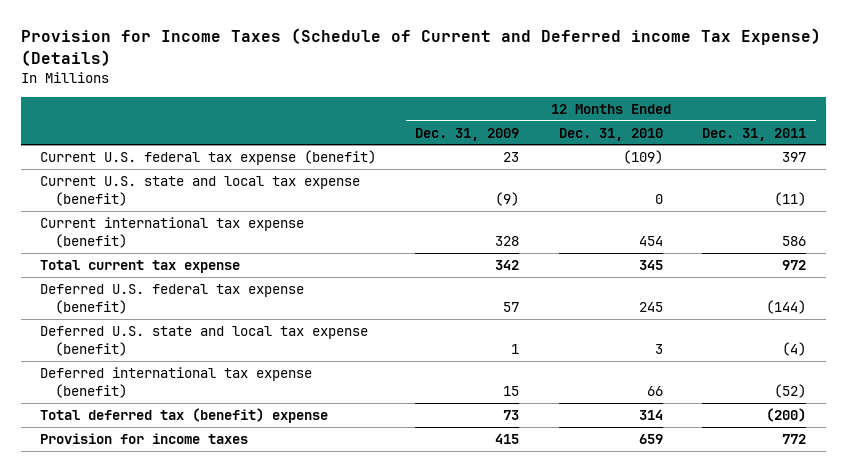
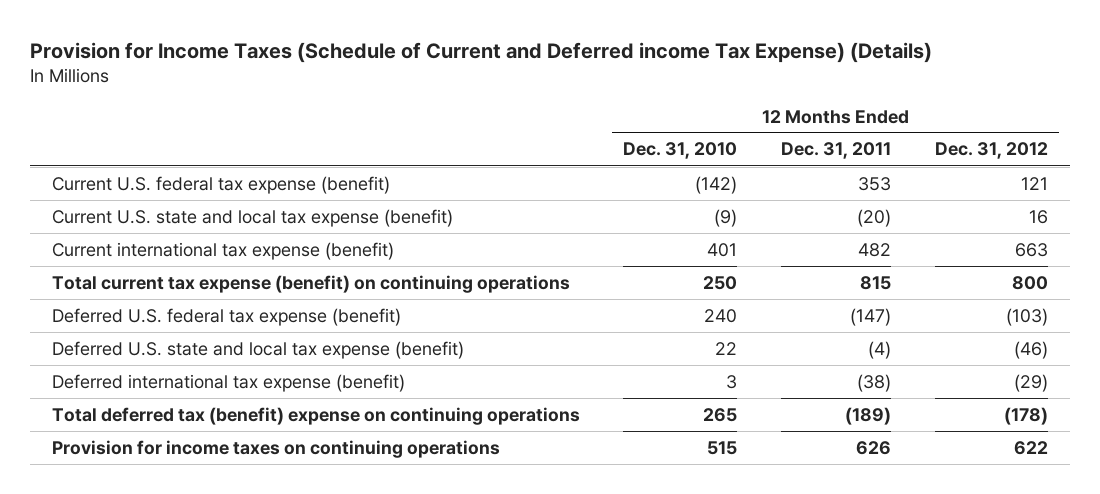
- | 12 Months Ended Dec. 31, 2009 | 12 Months Ended Dec. 31, 2010 | 12 Months Ended Dec. 31, 2011
+ | 12 Months Ended Dec. 31, 2010 | 12 Months Ended Dec. 31, 2011 | 12 Months Ended Dec. 31, 2012
- Current U.S. federal tax expense (benefit) | 23 | (109) | 397
- Current U.S. state and local tax expense (benefit) | (9) | 0 | (11)
- Current international tax expense (benefit) | 328 | 454 | 586
- Total current tax expense | 342 | 345 | 972
- Deferred U.S. federal tax expense (benefit) | 57 | 245 | (144)
- Deferred U.S. state and local tax expense (benefit) | 1 | 3 | (4)
- Deferred international tax expense (benefit) | 15 | 66 | (52)
- Total deferred tax (benefit) expense | 73 | 314 | (200)
- Provision for income taxes | 415 | 659 | 772
+ Current U.S. federal tax expense (benefit) | (142) | 353 | 121
+ Current U.S. state and local tax expense (benefit) | (9) | (20) | 16
+ Current international tax expense (benefit) | 401 | 482 | 663
+ Total current tax expense (benefit) on continuing operations | 250 | 815 | 800
+ Deferred U.S. federal tax expense (benefit) | 240 | (147) | (103)
+ Deferred U.S. state and local tax expense (benefit) | 22 | (4) | (46)
+ Deferred international tax expense (benefit) | 3 | (38) | (29)
+ Total deferred tax (benefit) expense on continuing operations | 265 | (189) | (178)
+ Provision for income taxes on continuing operations | 515 | 626 | 622

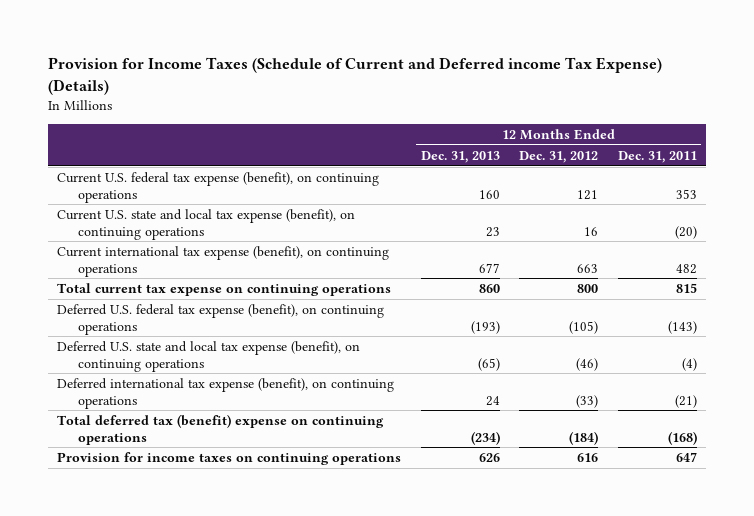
- | 12 Months Ended Dec. 31, 2010 | 12 Months Ended Dec. 31, 2011 | 12 Months Ended Dec. 31, 2012
+ | 12 Months Ended Dec. 31, 2013 | 12 Months Ended Dec. 31, 2012 | 12 Months Ended Dec. 31, 2011
- Current U.S. federal tax expense (benefit) | (142) | 353 | 121
- Current U.S. state and local tax expense (benefit) | (9) | (20) | 16
- Current international tax expense (benefit) | 401 | 482 | 663
- Total current tax expense (benefit) on continuing operations | 250 | 815 | 800
- Deferred U.S. federal tax expense (benefit) | 240 | (147) | (103)
- Deferred U.S. state and local tax expense (benefit) | 22 | (4) | (46)
- Deferred international tax expense (benefit) | 3 | (38) | (29)
- Total deferred tax (benefit) expense on continuing operations | 265 | (189) | (178)
- Provision for income taxes on continuing operations | 515 | 626 | 622
+ Current U.S. federal tax expense (benefit), on continuing operations | 160 | 121 | 353
+ Current U.S. state and local tax expense (benefit), on continuing operations | 23 | 16 | (20)
+ Current international tax expense (benefit), on continuing operations | 677 | 663 | 482
+ Total current tax expense on continuing operations | 860 | 800 | 815
+ Deferred U.S. federal tax expense (benefit), on continuing operations | (193) | (105) | (143)
+ Deferred U.S. state and local tax expense (benefit), on continuing operations | (65) | (46) | (4)
+ Deferred international tax expense (benefit), on continuing operations | 24 | (33) | (21)
+ Total deferred tax (benefit) expense on continuing operations | (234) | (184) | (168)
+ Provision for income taxes on continuing operations | 626 | 616 | 647

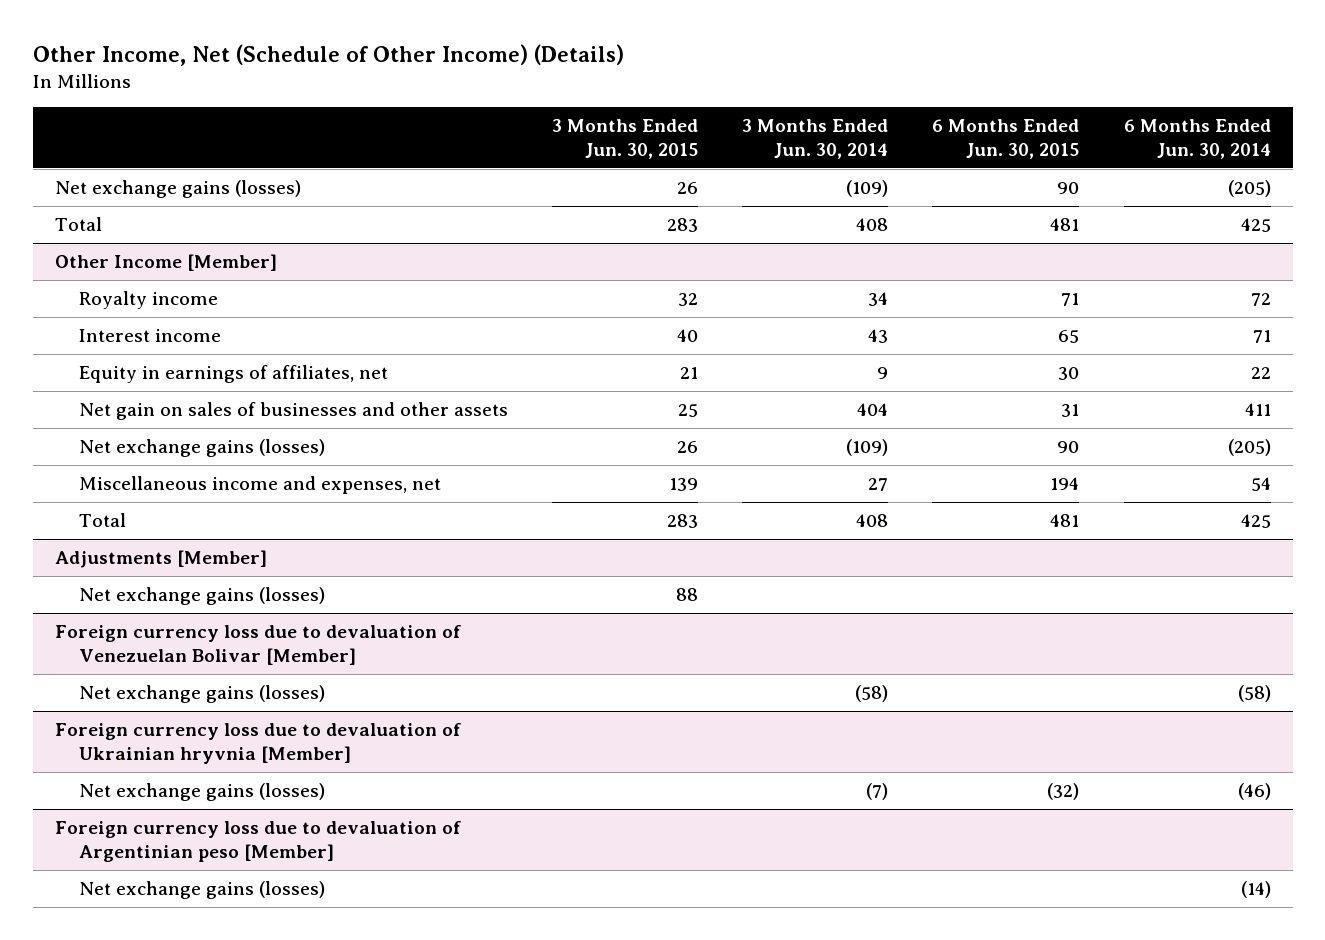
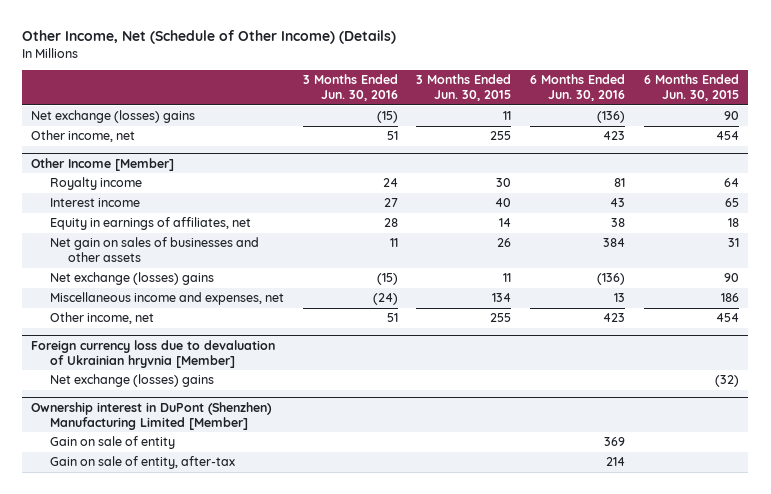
- | 3 Months Ended Jun. 30, 2015 | 3 Months Ended Jun. 30, 2014 | 6 Months Ended Jun. 30, 2015 | 6 Months Ended Jun. 30, 2014
+ | 3 Months Ended Jun. 30, 2016 | 3 Months Ended Jun. 30, 2015 | 6 Months Ended Jun. 30, 2016 | 6 Months Ended Jun. 30, 2015
- Net exchange gains (losses) | 26 | (109) | 90 | (205)
- Total | 283 | 408 | 481 | 425
+ Net exchange (losses) gains | (15) | 11 | (136) | 90
+ Other income, net | 51 | 255 | 423 | 454
@ Other Income [Member]
- Royalty income | 32 | 34 | 71 | 72
+ Royalty income | 24 | 30 | 81 | 64
- Equity in earnings of affiliates, net | 21 | 9 | 30 | 22
- Net gain on sales of businesses and other assets | 25 | 404 | 31 | 411
- Net exchange gains (losses) | 26 | (109) | 90 | (205)
- Miscellaneous income and expenses, net | 139 | 27 | 194 | 54
- Total | 283 | 408 | 481 | 425
- Adjustments [Member]
- Net exchange gains (losses) | 88 | | |
- Foreign currency loss due to devaluation of Venezuelan Bolivar [Member]
- Net exchange gains (losses) | | (58) | | (58)
@ Other Income [Member]
+ Equity in earnings of affiliates, net | 28 | 14 | 38 | 18
+ Net gain on sales of businesses and other assets | 11 | 26 | 384 | 31
+ Net exchange (losses) gains | (15) | 11 | (136) | 90
+ Miscellaneous income and expenses, net | (24) | 134 | 13 | 186
+ Other income, net | 51 | 255 | 423 | 454
@ Foreign currency loss due to devaluation of Ukrainian hryvnia [Member]
- Net exchange gains (losses) | | (7) | (32) | (46)
- Foreign currency loss due to devaluation of Argentinian peso [Member]
- Net exchange gains (losses) | | | | (14)
@ Foreign currency loss due to devaluation of Ukrainian hryvnia [Member]
+ Net exchange (losses) gains | | | | (32)
+ Ownership interest in DuPont (Shenzhen) Manufacturing Limited [Member]
+ Gain on sale of entity | | | 369 |
+ Gain on sale of entity, after-tax | | | 214 |

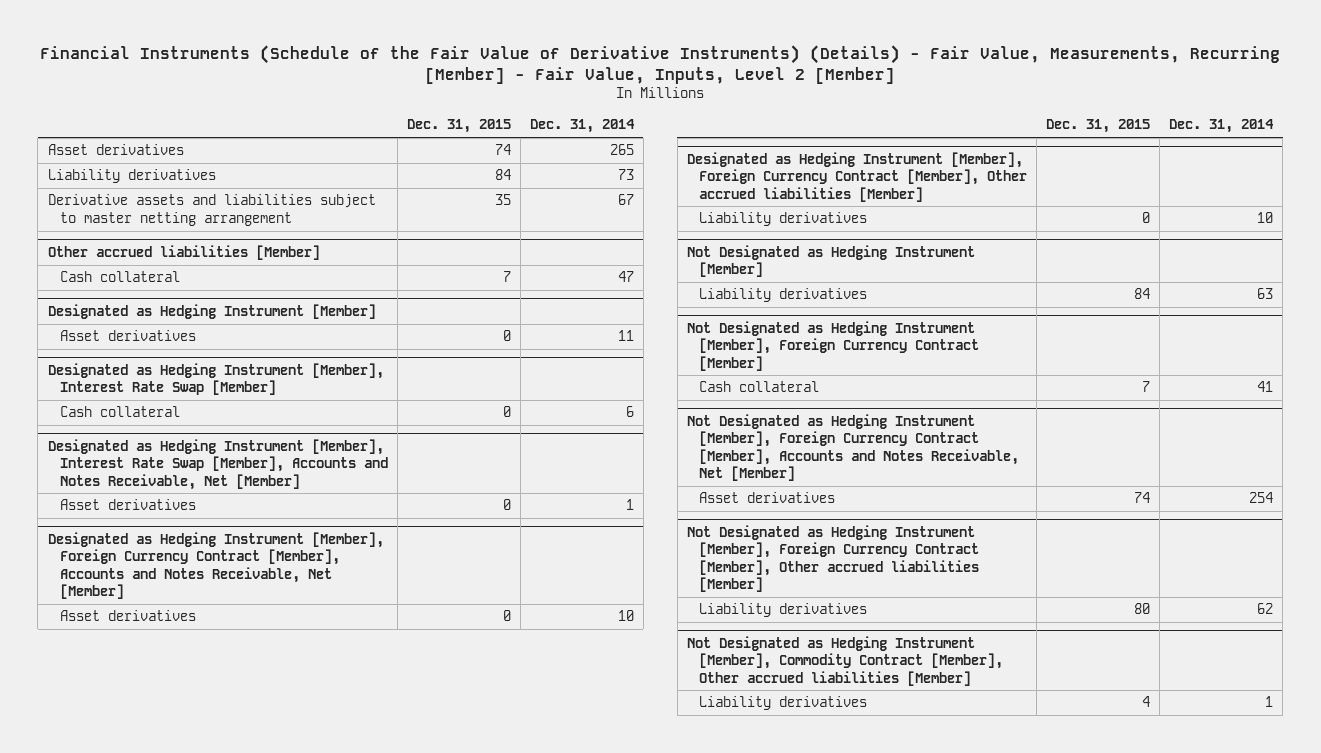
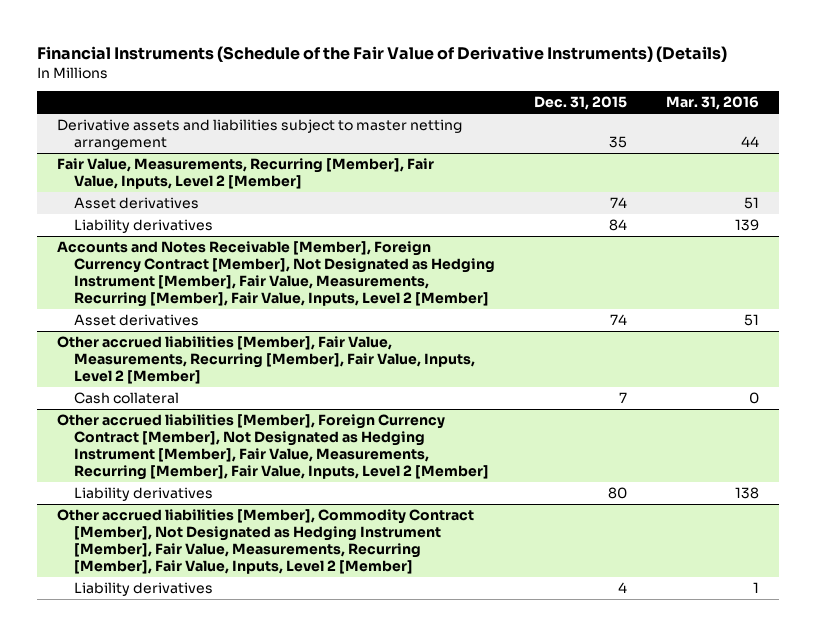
- Financial Instruments (Schedule of the Fair Value of Derivative Instruments) (Details) - Fair Value, Measurements, Recurring [Member] - Fair Value, Inputs, Level 2 [Member]
+ Financial Instruments (Schedule of the Fair Value of Derivative Instruments) (Details)
- | Dec. 31, 2015 | Dec. 31, 2014
+ | Dec. 31, 2015 | Mar. 31, 2016
- Asset derivatives | 74 | 265
- Liability derivatives | 84 | 73
- Other accrued liabilities [Member]
- Cash collateral | 7 | 47
- Designated as Hedging Instrument [Member]
- Asset derivatives | 0 | 11
- Designated as Hedging Instrument [Member], Interest Rate Swap [Member]
- Cash collateral | 0 | 6
- Designated as Hedging Instrument [Member], Interest Rate Swap [Member], Accounts and Notes Receivable, Net [Member]
- Asset derivatives | 0 | 1
- Designated as Hedging Instrument [Member], Foreign Currency Contract [Member], Accounts and Notes Receivable, Net [Member]
- Asset derivatives | 0 | 10
- Designated as Hedging Instrument [Member], Foreign Currency Contract [Member], Other accrued liabilities [Member]
- Liability derivatives | 0 | 10
- Not Designated as Hedging Instrument [Member]
+ Fair Value, Measurements, Recurring [Member], Fair Value, Inputs, Level 2 [Member]
+ Asset derivatives | 74 | 51
- Not Designated as Hedging Instrument [Member], Foreign Currency Contract [Member]
- Cash collateral | 7 | 41
- Not Designated as Hedging Instrument [Member], Foreign Currency Contract [Member], Accounts and Notes Receivable, Net [Member]
+ Accounts and Notes Receivable [Member], Foreign Currency Contract [Member], Not Designated as Hedging Instrument [Member], Fair Value, Measurements, Recurring [Member], Fair Value, Inputs, Level 2 [Member]
- Not Designated as Hedging Instrument [Member], Foreign Currency Contract [Member], Other accrued liabilities [Member]
+ Other accrued liabilities [Member], Fair Value, Measurements, Recurring [Member], Fair Value, Inputs, Level 2 [Member]
+ Cash collateral | 7 | 0
+ Other accrued liabilities [Member], Foreign Currency Contract [Member], Not Designated as Hedging Instrument [Member], Fair Value, Measurements, Recurring [Member], Fair Value, Inputs, Level 2 [Member]
- Not Designated as Hedging Instrument [Member], Commodity Contract [Member], Other accrued liabilities [Member]
+ Other accrued liabilities [Member], Commodity Contract [Member], Not Designated as Hedging Instrument [Member], Fair Value, Measurements, Recurring [Member], Fair Value, Inputs, Level 2 [Member]

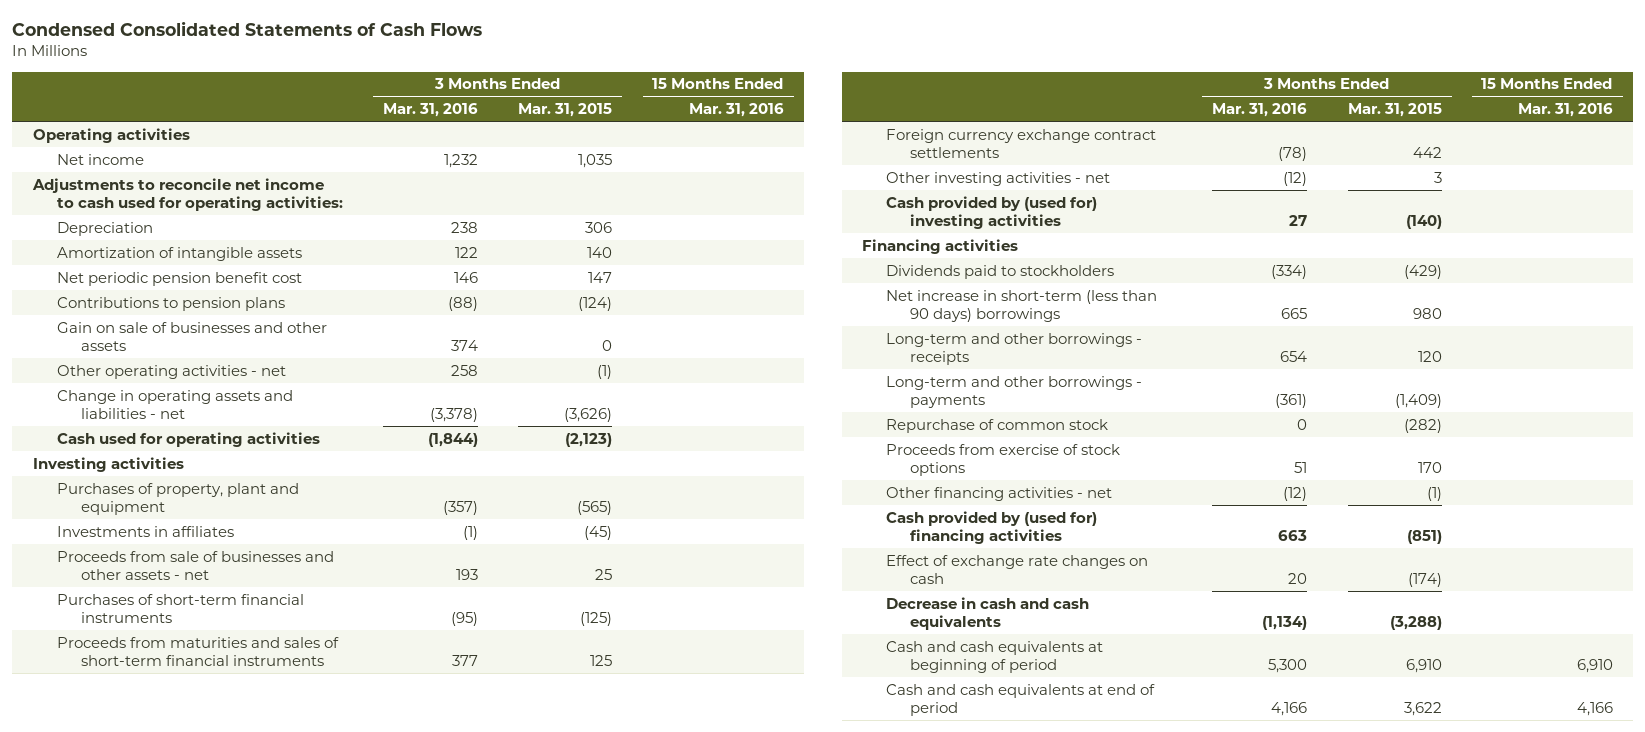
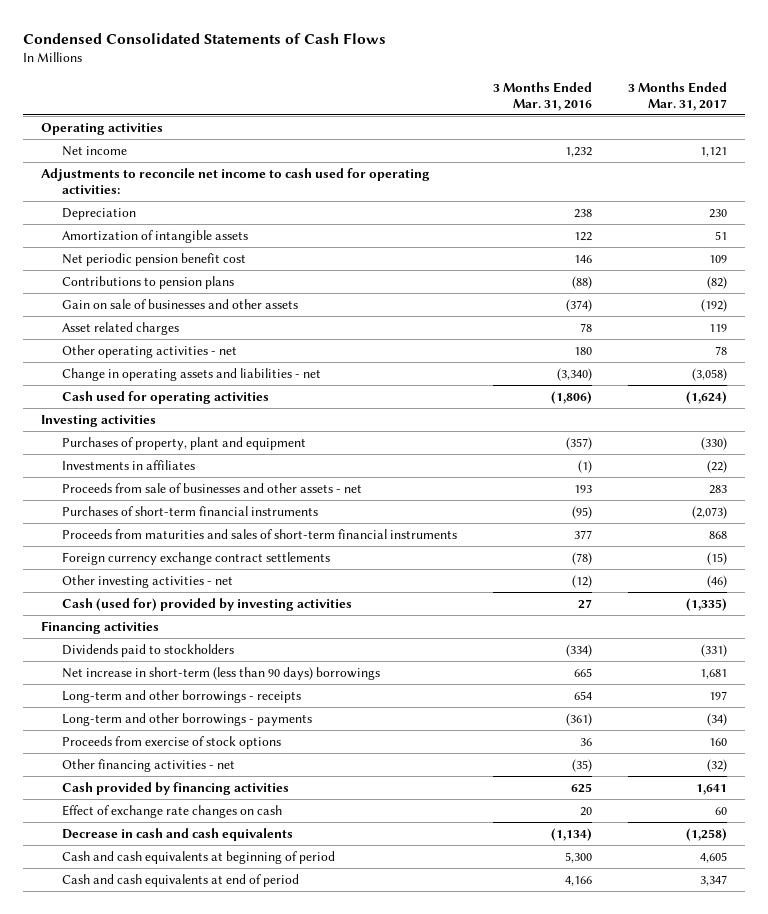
- | 3 Months Ended Mar. 31, 2016 | 3 Months Ended Mar. 31, 2015 | 15 Months Ended Mar. 31, 2016
+ | 3 Months Ended Mar. 31, 2016 | 3 Months Ended Mar. 31, 2017
- Gain on sale of businesses and other assets | 374 | 0 |
- Other operating activities - net | 258 | (1) |
- Change in operating assets and liabilities - net | (3,378) | (3,626) |
- Cash used for operating activities | (1,844) | (2,123) |
+ Gain on sale of businesses and other assets | (374) | (192)
+ Asset related charges | 78 | 119
+ Other operating activities - net | 180 | 78
+ Change in operating assets and liabilities - net | (3,340) | (3,058)
+ Cash used for operating activities | (1,806) | (1,624)
- Cash provided by (used for) investing activities | 27 | (140) |
+ Cash (used for) provided by investing activities | 27 | (1,335)
- Repurchase of common stock | 0 | (282) |
- Proceeds from exercise of stock options | 51 | 170 |
- Other financing activities - net | (12) | (1) |
- Cash provided by (used for) financing activities | 663 | (851) |
+ Proceeds from exercise of stock options | 36 | 160
+ Other financing activities - net | (35) | (32)
+ Cash provided by financing activities | 625 | 1,641

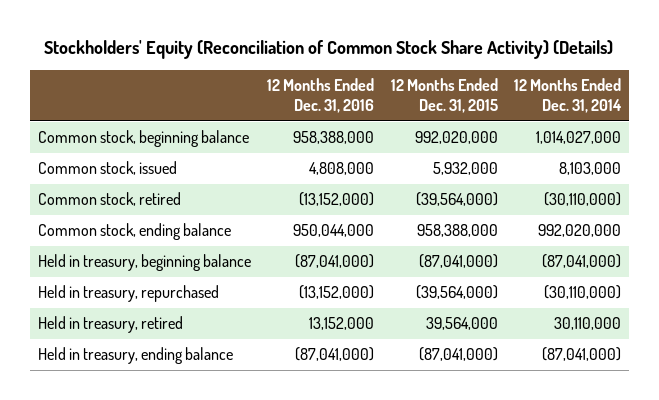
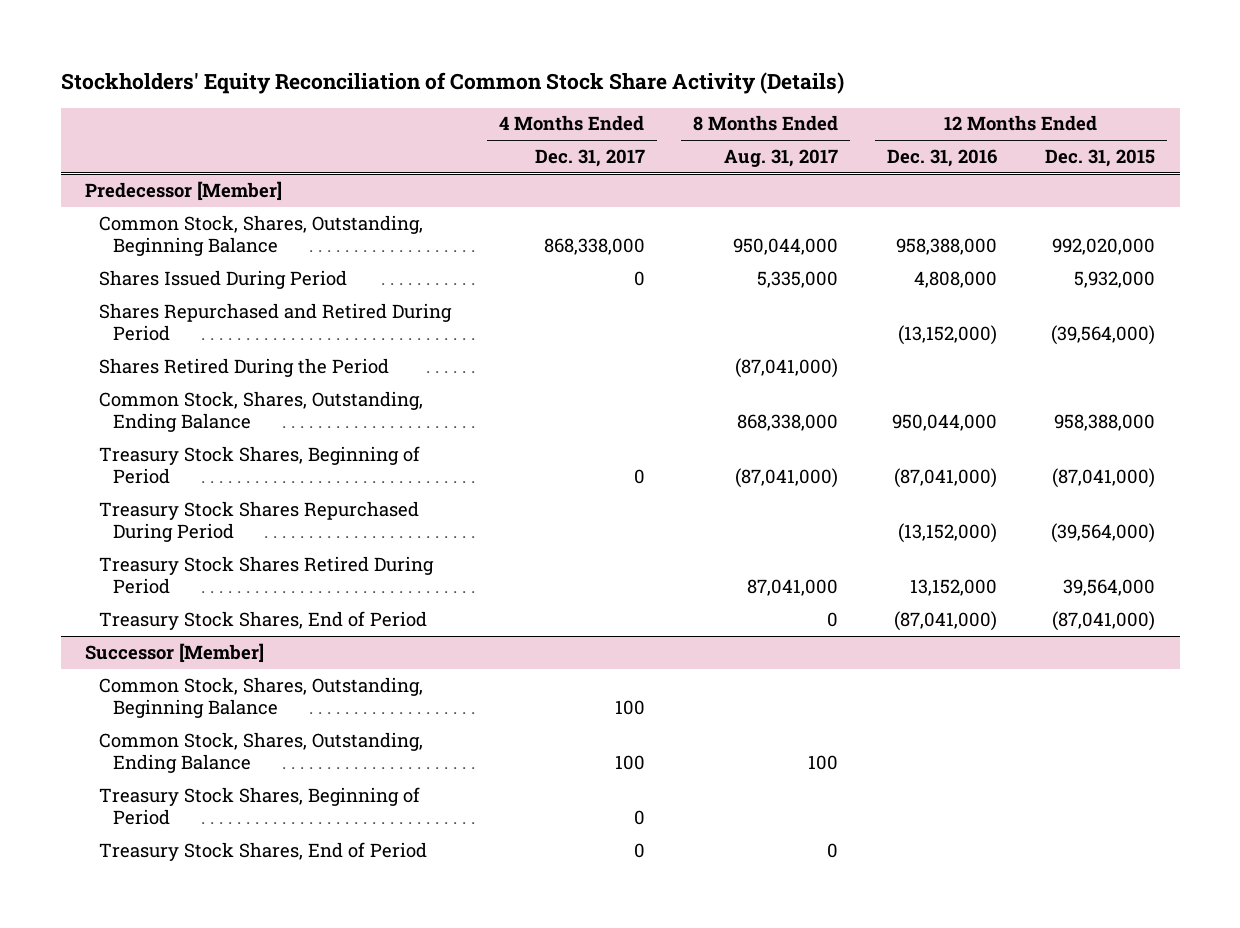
- Stockholders' Equity (Reconciliation of Common Stock Share Activity) (Details)
+ Stockholders' Equity Reconciliation of Common Stock Share Activity (Details)
- | 12 Months Ended Dec. 31, 2016 | 12 Months Ended Dec. 31, 2015 | 12 Months Ended Dec. 31, 2014
+ | 4 Months Ended Dec. 31, 2017 | 8 Months Ended Aug. 31, 2017 | 12 Months Ended Dec. 31, 2016 | 12 Months Ended Dec. 31, 2015
- Common stock, beginning balance | 958,388,000 | 992,020,000 | 1,014,027,000
- Common stock, issued | 4,808,000 | 5,932,000 | 8,103,000
- Common stock, retired | (13,152,000) | (39,564,000) | (30,110,000)
- Common stock, ending balance | 950,044,000 | 958,388,000 | 992,020,000
- Held in treasury, beginning balance | (87,041,000) | (87,041,000) | (87,041,000)
- Held in treasury, repurchased | (13,152,000) | (39,564,000) | (30,110,000)
- Held in treasury, retired | 13,152,000 | 39,564,000 | 30,110,000
- Held in treasury, ending balance | (87,041,000) | (87,041,000) | (87,041,000)
+ Predecessor [Member]
+ Common Stock, Shares, Outstanding, Beginning Balance | 868,338,000 | 950,044,000 | 958,388,000 | 992,020,000
+ Shares Issued During Period | 0 | 5,335,000 | 4,808,000 | 5,932,000
+ Shares Repurchased and Retired During Period | | | (13,152,000) | (39,564,000)
+ Shares Retired During the Period | | (87,041,000) | |
+ Common Stock, Shares, Outstanding, Ending Balance | | 868,338,000 | 950,044,000 | 958,388,000
+ Treasury Stock Shares, Beginning of Period | 0 | (87,041,000) | (87,041,000) | (87,041,000)
+ Treasury Stock Shares Repurchased During Period | | | (13,152,000) | (39,564,000)
+ Treasury Stock Shares Retired During Period | | 87,041,000 | 13,152,000 | 39,564,000
+ Treasury Stock Shares, End of Period | | 0 | (87,041,000) | (87,041,000)
+ Successor [Member]
+ Common Stock, Shares, Outstanding, Beginning Balance | 100 | | |
+ Common Stock, Shares, Outstanding, Ending Balance | 100 | 100 | |
+ Treasury Stock Shares, Beginning of Period | 0 | | |
+ Treasury Stock Shares, End of Period | 0 | 0 | |

